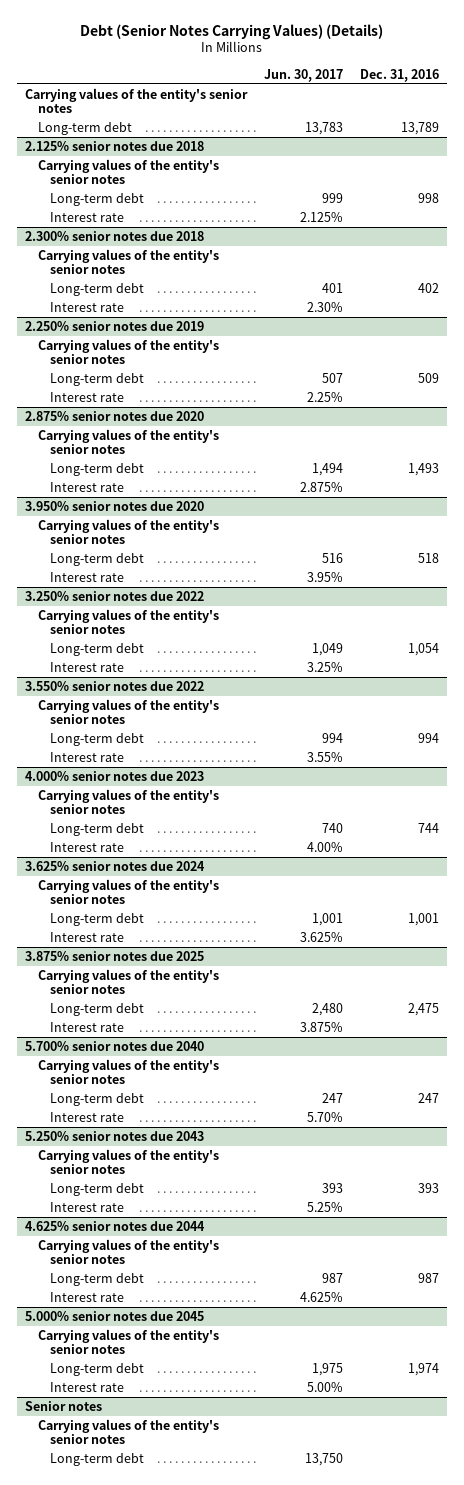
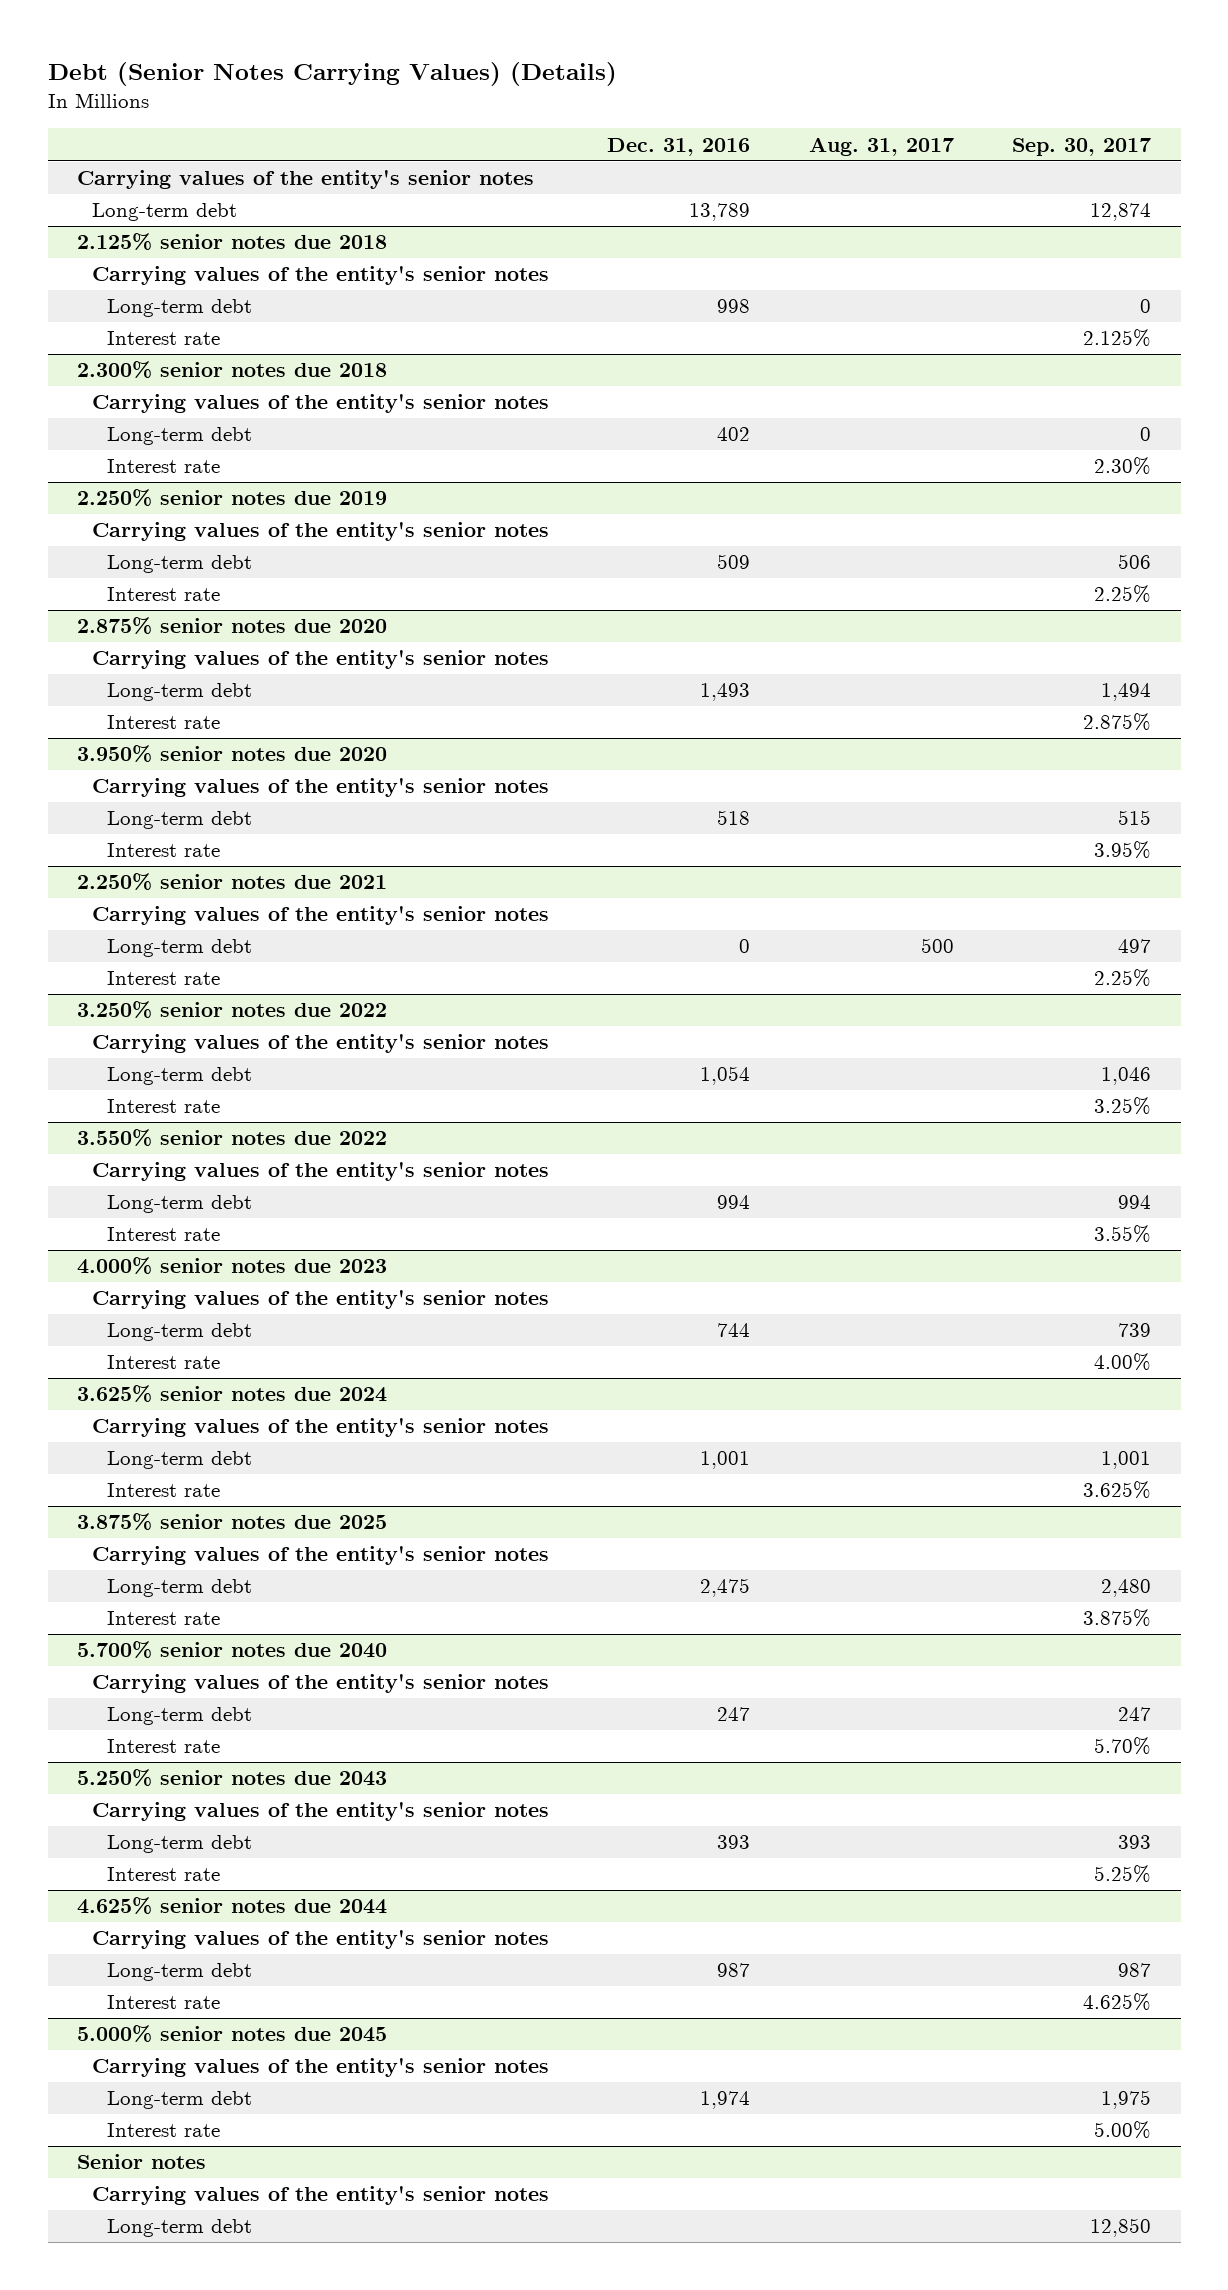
- | Jun. 30, 2017 | Dec. 31, 2016
+ | Dec. 31, 2016 | Aug. 31, 2017 | Sep. 30, 2017
+ 2.250% senior notes due 2021
+ Carrying values of the entity's senior notes
+ Long-term debt | 0 | 500 | 497
+ Interest rate | | | 2.25%

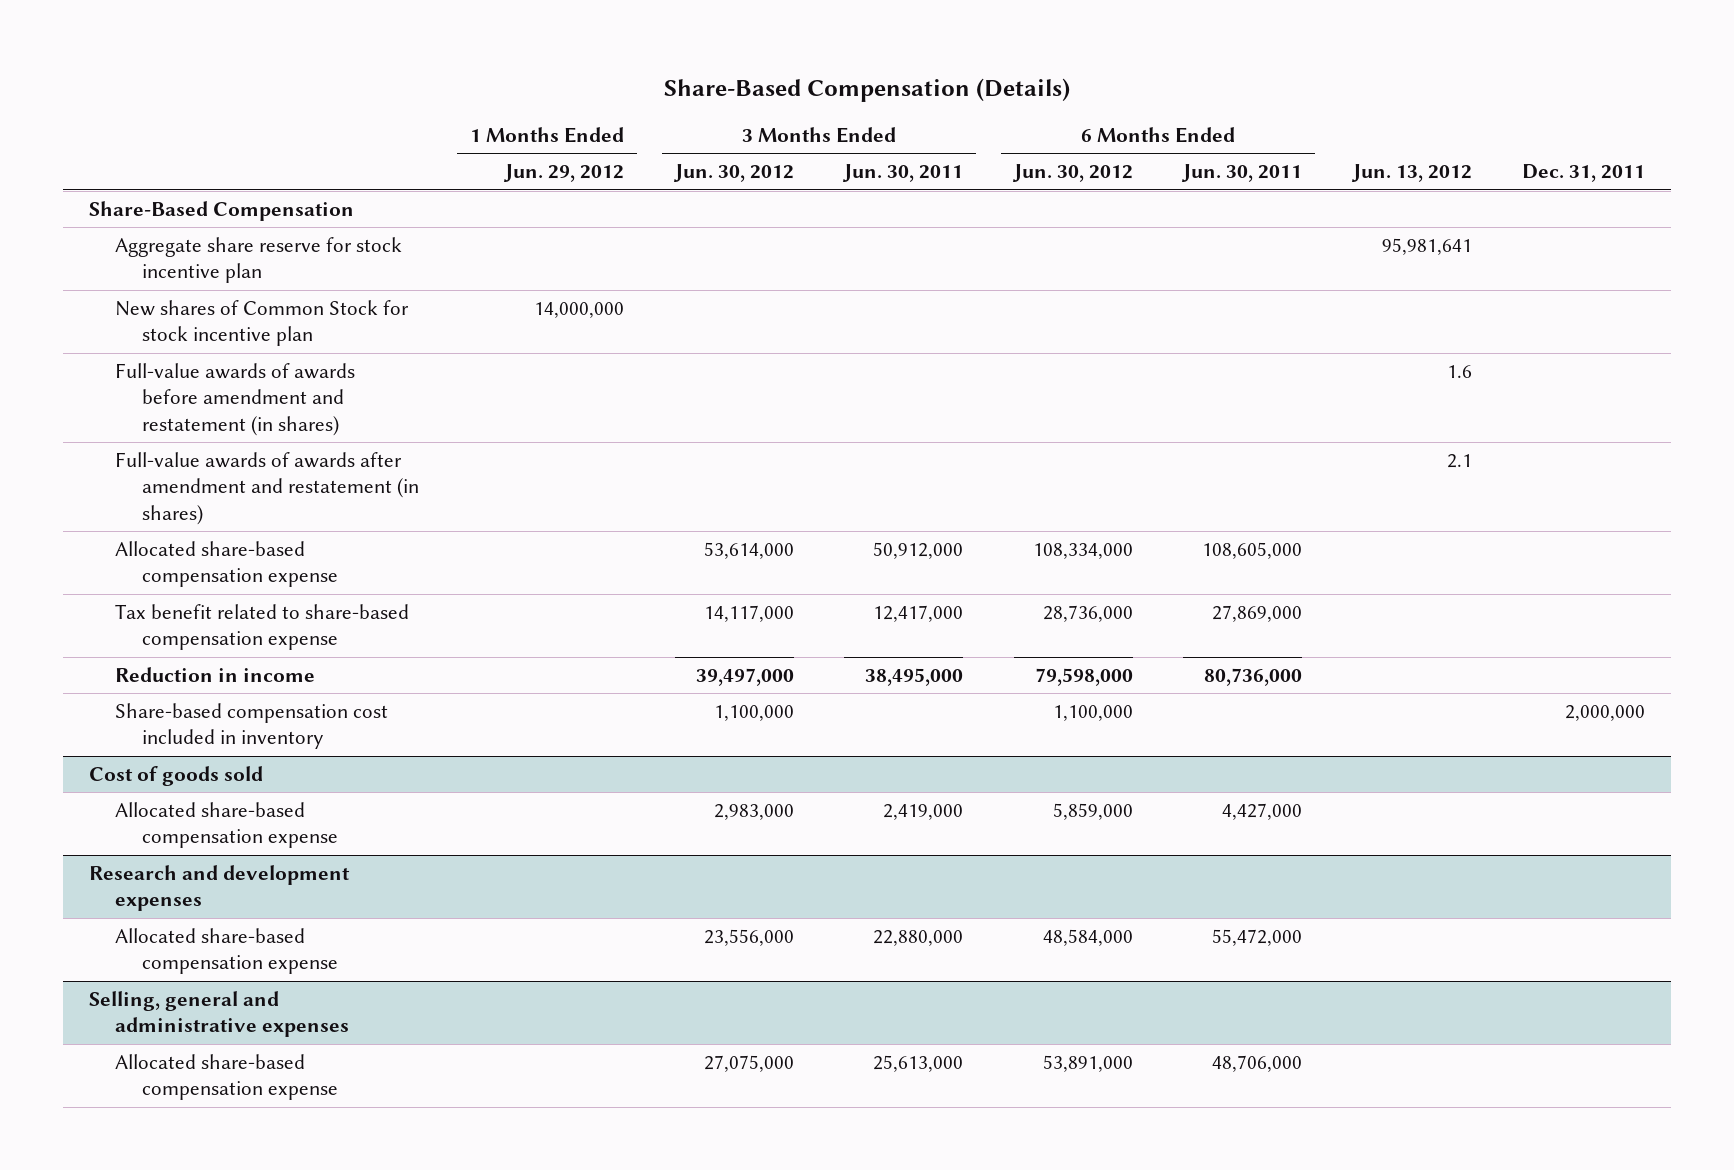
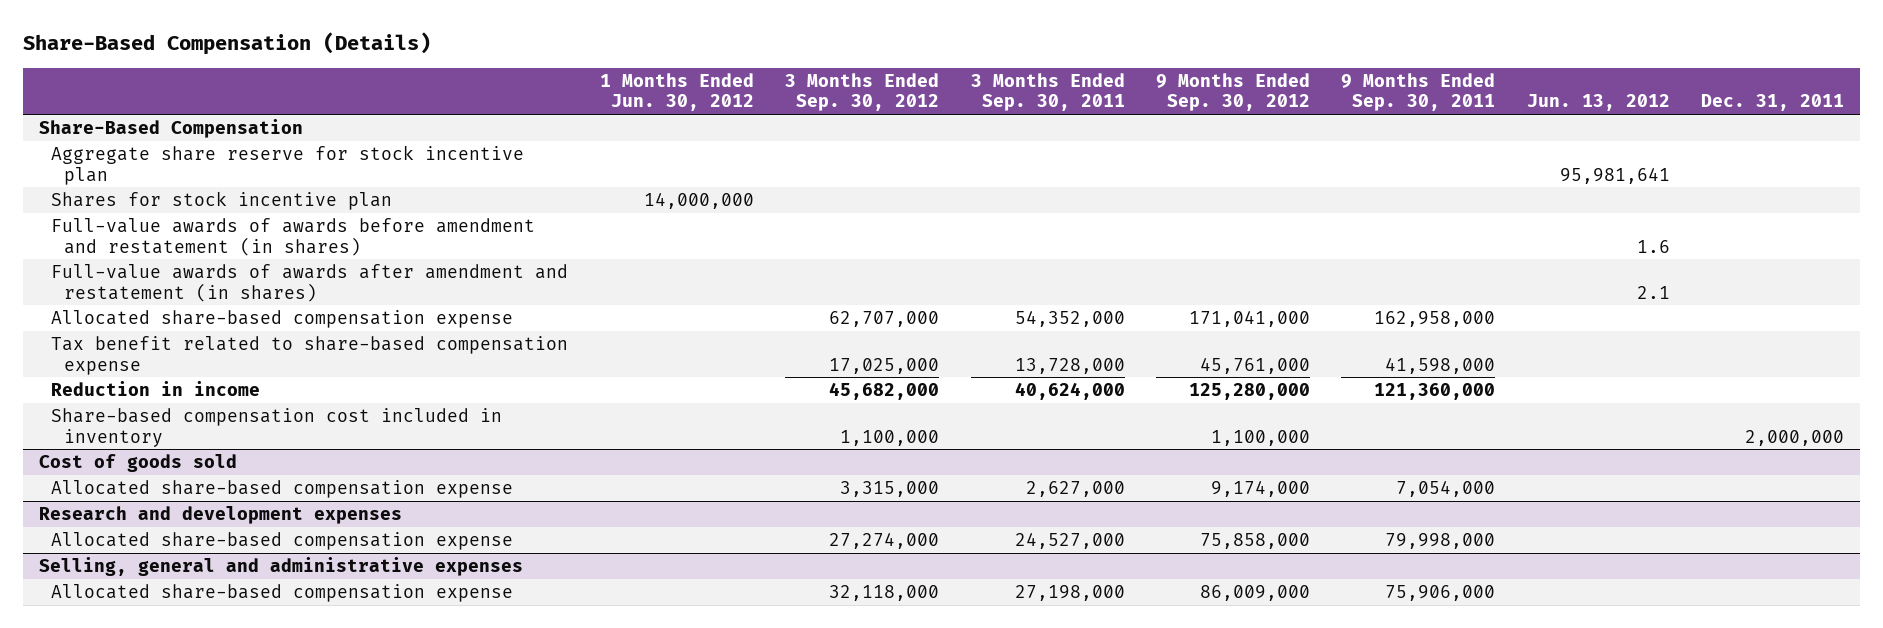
- | 1 Months Ended Jun. 29, 2012 | 3 Months Ended Jun. 30, 2012 | 3 Months Ended Jun. 30, 2011 | 6 Months Ended Jun. 30, 2012 | 6 Months Ended Jun. 30, 2011 | Jun. 13, 2012 | Dec. 31, 2011
+ | 1 Months Ended Jun. 30, 2012 | 3 Months Ended Sep. 30, 2012 | 3 Months Ended Sep. 30, 2011 | 9 Months Ended Sep. 30, 2012 | 9 Months Ended Sep. 30, 2011 | Jun. 13, 2012 | Dec. 31, 2011
- New shares of Common Stock for stock incentive plan | 14,000,000 | | | | | |
+ Shares for stock incentive plan | 14,000,000 | | | | | |

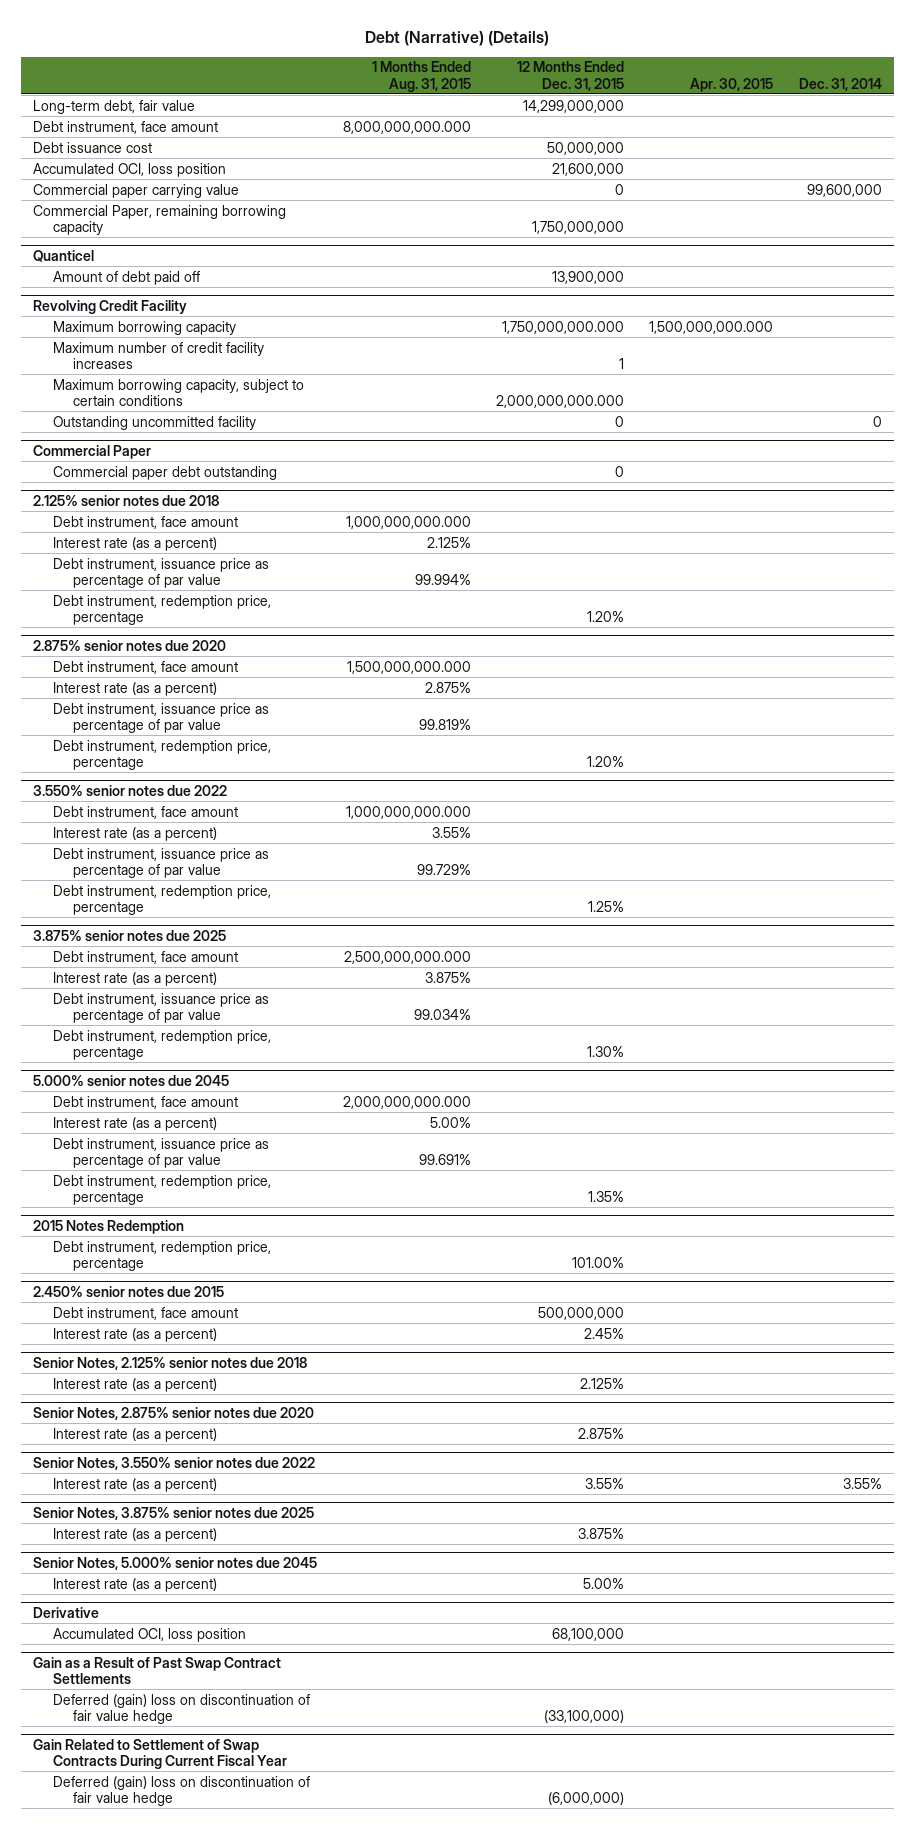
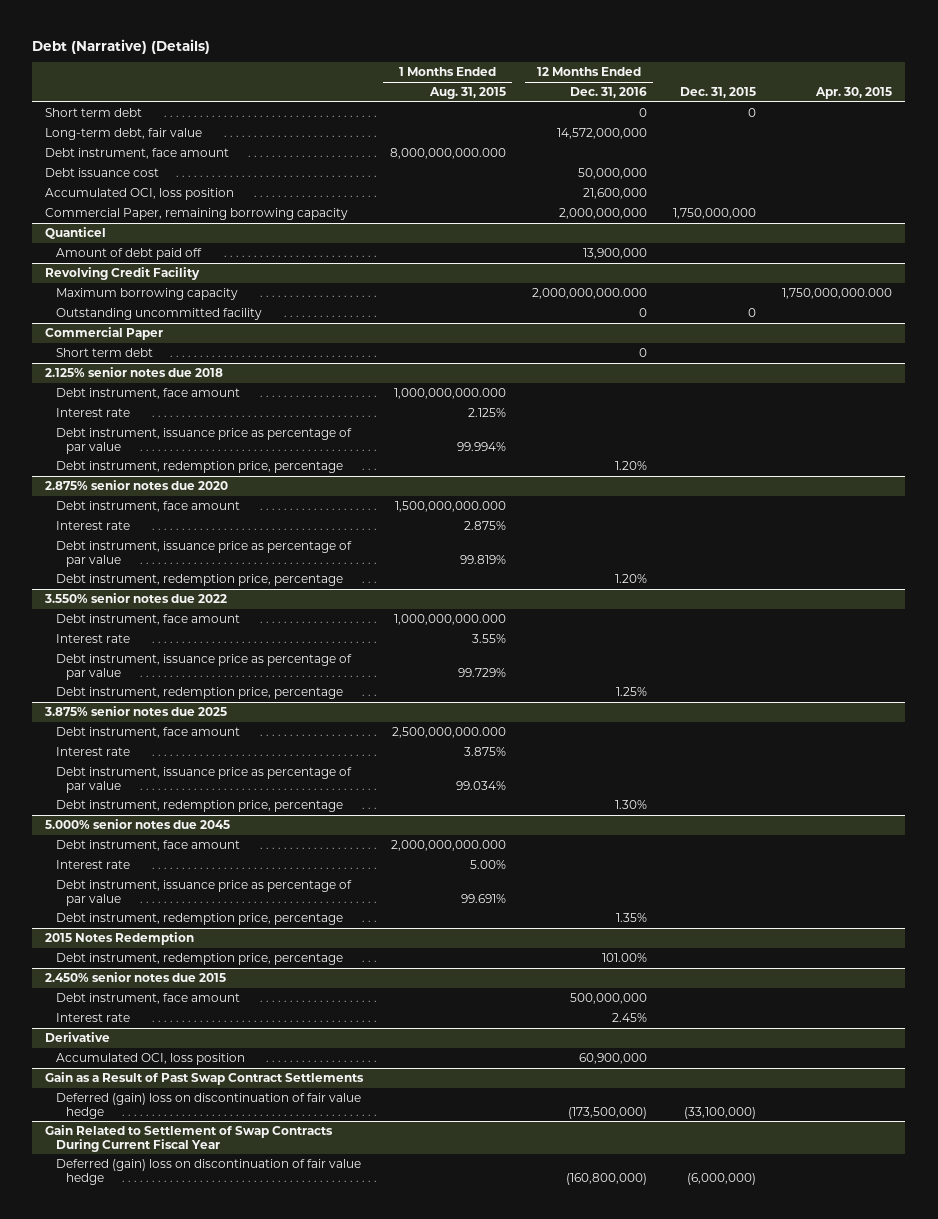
- | 1 Months Ended Aug. 31, 2015 | 12 Months Ended Dec. 31, 2015 | Apr. 30, 2015 | Dec. 31, 2014
+ | 1 Months Ended Aug. 31, 2015 | 12 Months Ended Dec. 31, 2016 | Dec. 31, 2015 | Apr. 30, 2015
+ Short term debt | | 0 | 0 |
- Commercial paper carrying value | | 0 | | 99,600,000
@ Revolving Credit Facility
- Maximum borrowing capacity | | 1,750,000,000.000 | 1,500,000,000.000 |
- Maximum number of credit facility increases | | 1 | |
- Maximum borrowing capacity, subject to certain conditions | | 2,000,000,000.000 | |
+ Maximum borrowing capacity | | 2,000,000,000.000 | | 1,750,000,000.000
@ Commercial Paper
- Commercial paper debt outstanding | | 0 | |
+ Short term debt | | 0 | |
@ 2.125% senior notes due 2018
- Interest rate (as a percent) | 2.125% | | |
+ Interest rate | 2.125% | | |
@ 2.875% senior notes due 2020
- Interest rate (as a percent) | 2.875% | | |
+ Interest rate | 2.875% | | |
@ 3.550% senior notes due 2022
- Interest rate (as a percent) | 3.55% | | |
+ Interest rate | 3.55% | | |
@ 3.875% senior notes due 2025
- Interest rate (as a percent) | 3.875% | | |
+ Interest rate | 3.875% | | |
@ 5.000% senior notes due 2045
- Interest rate (as a percent) | 5.00% | | |
+ Interest rate | 5.00% | | |
@ 2.450% senior notes due 2015
- Interest rate (as a percent) | | 2.45% | |
- Senior Notes, 2.125% senior notes due 2018
- Interest rate (as a percent) | | 2.125% | |
- Senior Notes, 2.875% senior notes due 2020
- Interest rate (as a percent) | | 2.875% | |
- Senior Notes, 3.550% senior notes due 2022
- Interest rate (as a percent) | | 3.55% | | 3.55%
- Senior Notes, 3.875% senior notes due 2025
- Interest rate (as a percent) | | 3.875% | |
- Senior Notes, 5.000% senior notes due 2045
- Interest rate (as a percent) | | 5.00% | |
@ 2.450% senior notes due 2015
+ Interest rate | | 2.45% | |

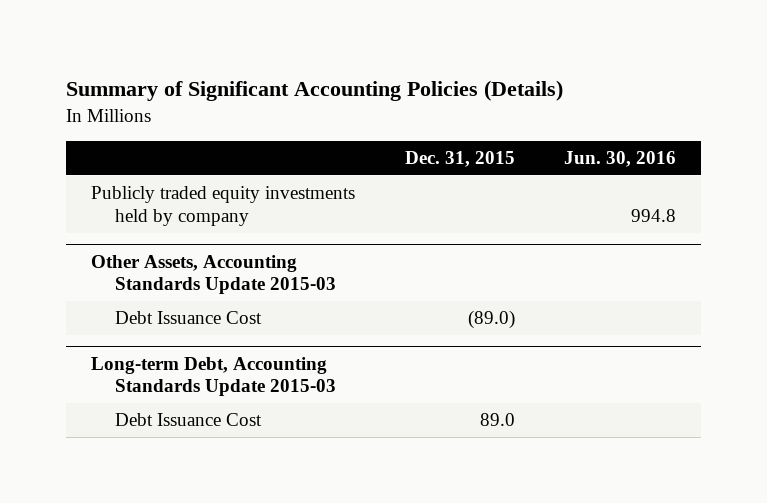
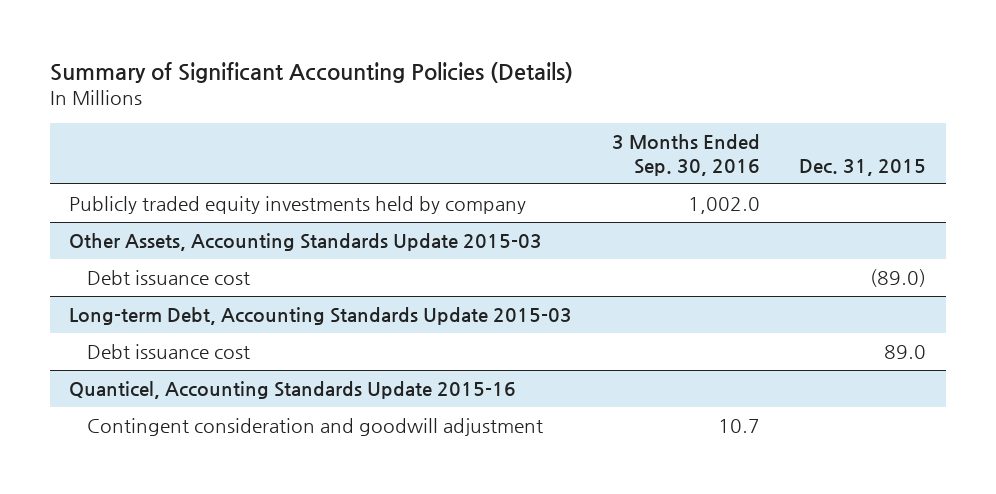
- | Dec. 31, 2015 | Jun. 30, 2016
+ | 3 Months Ended Sep. 30, 2016 | Dec. 31, 2015
@ Other Assets, Accounting Standards Update 2015-03
- Debt Issuance Cost | (89.0) |
+ Debt issuance cost | | (89.0)
@ Long-term Debt, Accounting Standards Update 2015-03
- Debt Issuance Cost | 89.0 |
+ Debt issuance cost | | 89.0
+ Quanticel, Accounting Standards Update 2015-16
+ Contingent consideration and goodwill adjustment | 10.7 |

